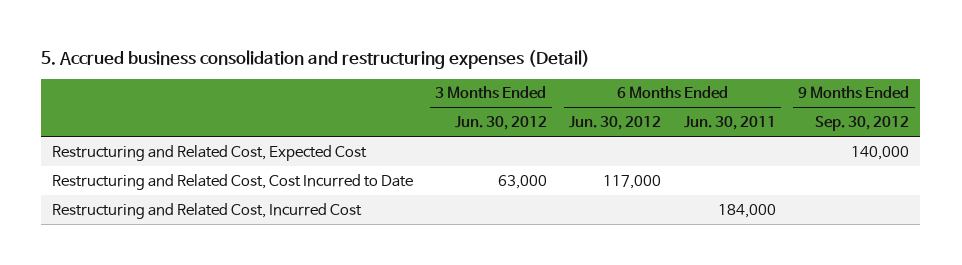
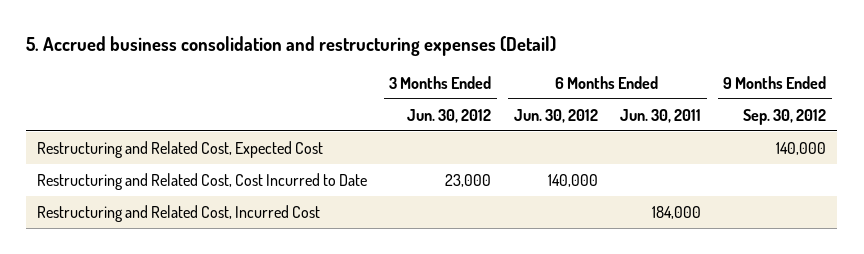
- Restructuring and Related Cost, Cost Incurred to Date | 63,000 | 117,000 | |
+ Restructuring and Related Cost, Cost Incurred to Date | 23,000 | 140,000 | |

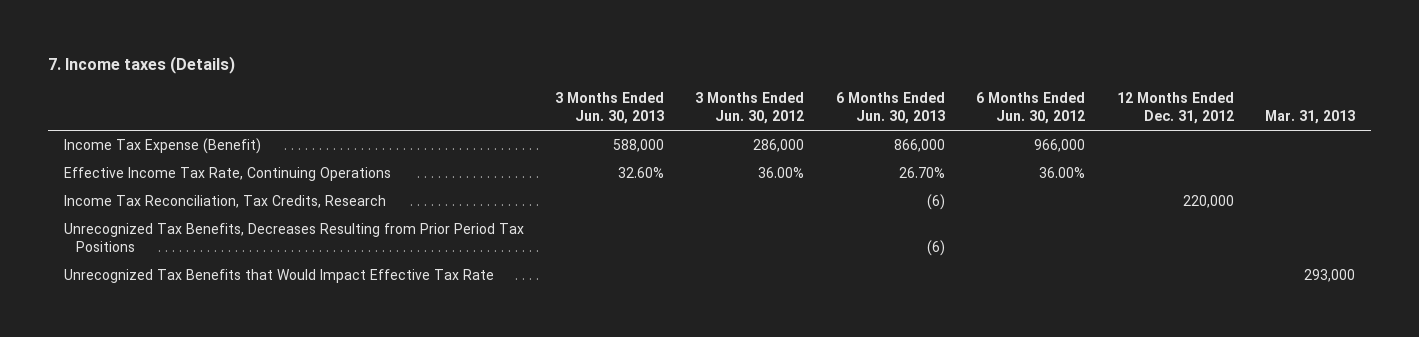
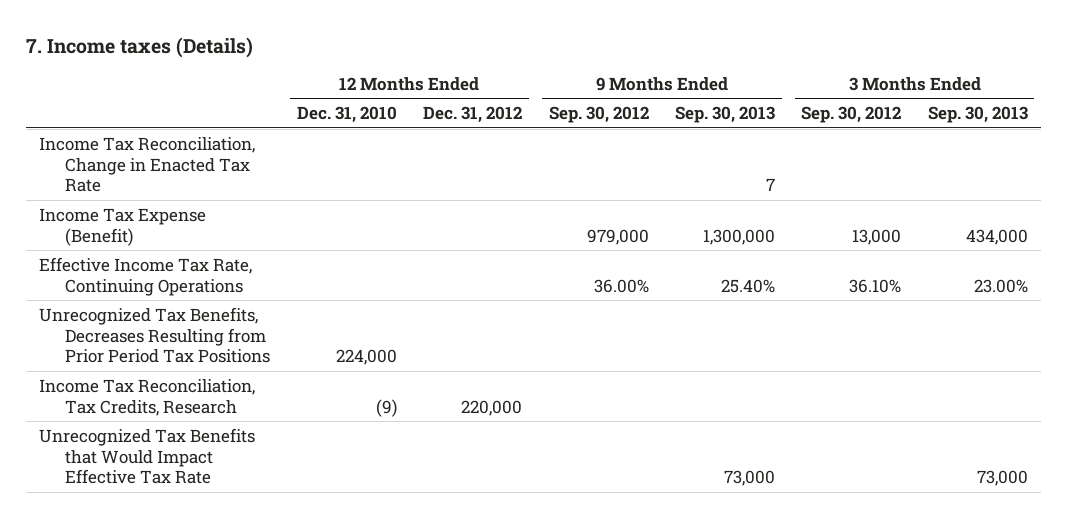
- | 3 Months Ended Jun. 30, 2013 | 3 Months Ended Jun. 30, 2012 | 6 Months Ended Jun. 30, 2013 | 6 Months Ended Jun. 30, 2012 | 12 Months Ended Dec. 31, 2012 | Mar. 31, 2013
+ | 12 Months Ended Dec. 31, 2010 | 12 Months Ended Dec. 31, 2012 | 9 Months Ended Sep. 30, 2012 | 9 Months Ended Sep. 30, 2013 | 3 Months Ended Sep. 30, 2012 | 3 Months Ended Sep. 30, 2013
+ Income Tax Reconciliation, Change in Enacted Tax Rate | | | | 7 | |
moved down: Income Tax Reconciliation, Tax Credits, Research | (9) | 220,000 | | | |

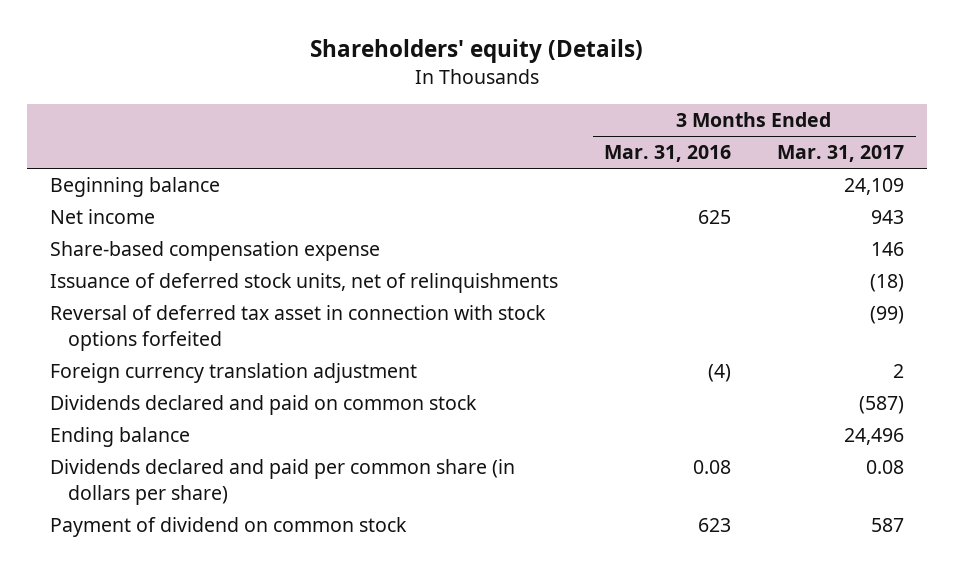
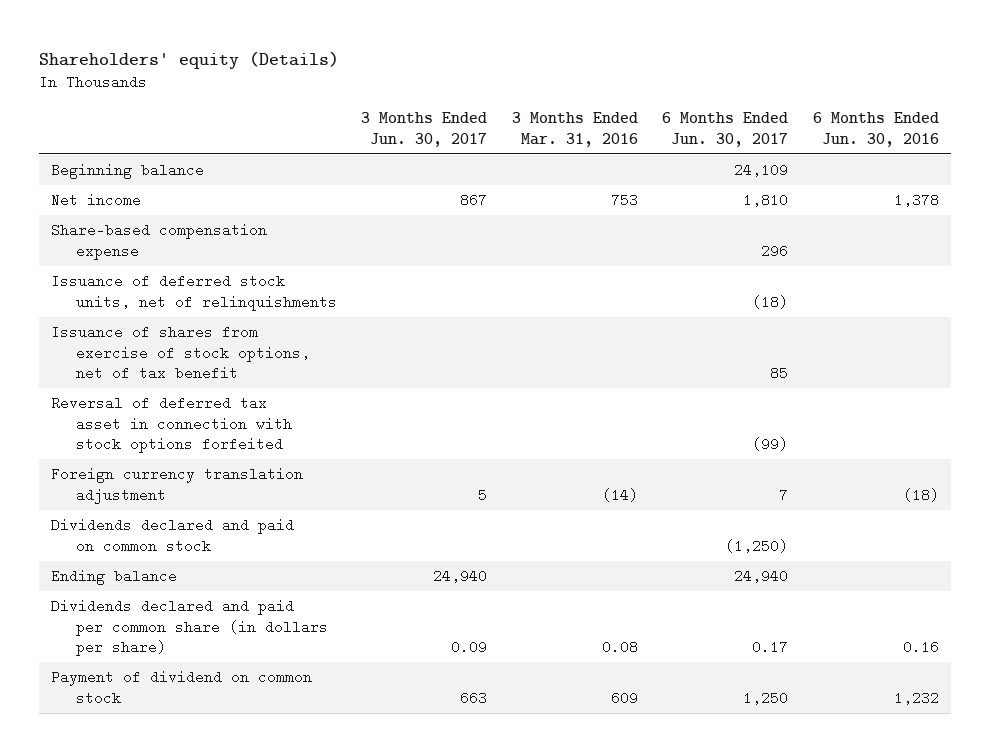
- | 3 Months Ended Mar. 31, 2016 | 3 Months Ended Mar. 31, 2017
+ | 3 Months Ended Jun. 30, 2017 | 3 Months Ended Mar. 31, 2016 | 6 Months Ended Jun. 30, 2017 | 6 Months Ended Jun. 30, 2016
- Net income | 625 | 943
+ Net income | 867 | 753 | 1,810 | 1,378
+ Issuance of shares from exercise of stock options, net of tax benefit | | | 85 |
- Foreign currency translation adjustment | (4) | 2
+ Foreign currency translation adjustment | 5 | (14) | 7 | (18)
- Payment of dividend on common stock | 623 | 587
+ Payment of dividend on common stock | 663 | 609 | 1,250 | 1,232

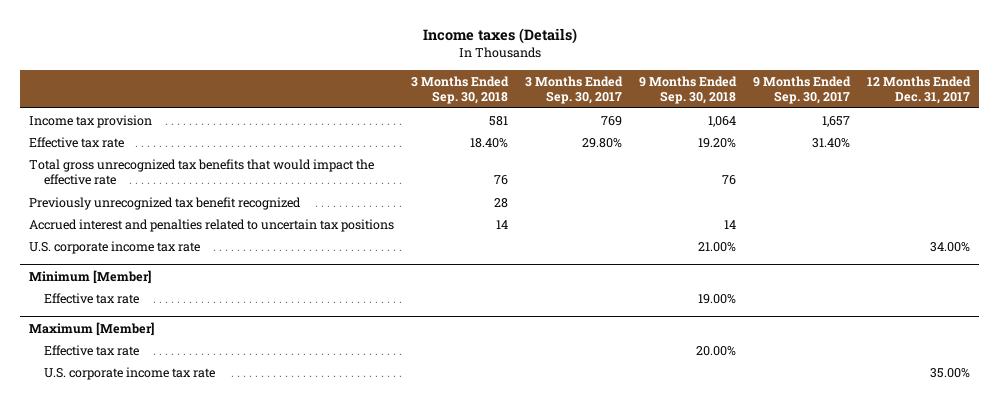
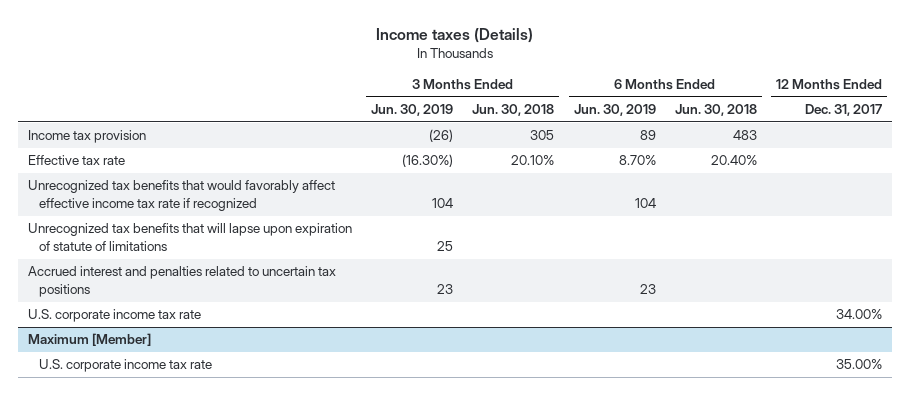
- | 3 Months Ended Sep. 30, 2018 | 3 Months Ended Sep. 30, 2017 | 9 Months Ended Sep. 30, 2018 | 9 Months Ended Sep. 30, 2017 | 12 Months Ended Dec. 31, 2017
+ | 3 Months Ended Jun. 30, 2019 | 3 Months Ended Jun. 30, 2018 | 6 Months Ended Jun. 30, 2019 | 6 Months Ended Jun. 30, 2018 | 12 Months Ended Dec. 31, 2017
- Total gross unrecognized tax benefits that would impact the effective rate | 76 | | 76 | |
- Previously unrecognized tax benefit recognized | 28 | | | |
+ Unrecognized tax benefits that would favorably affect effective income tax rate if recognized | 104 | | 104 | |
+ Unrecognized tax benefits that will lapse upon expiration of statute of limitations | 25 | | | |
- Minimum [Member]
- Effective tax rate | | | 19.00% | |
@ Maximum [Member]
- Effective tax rate | | | 20.00% | |

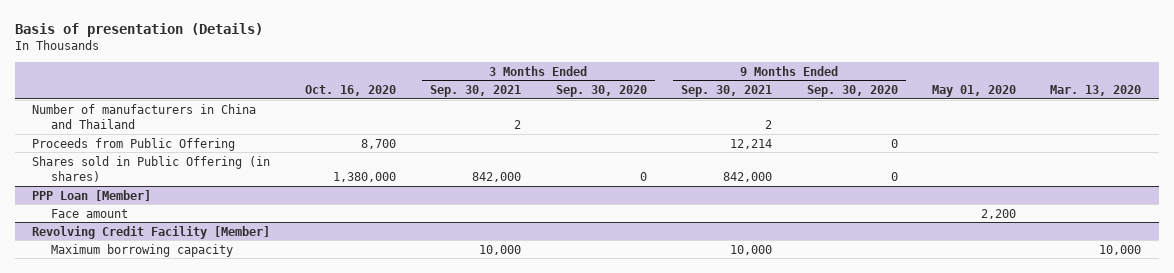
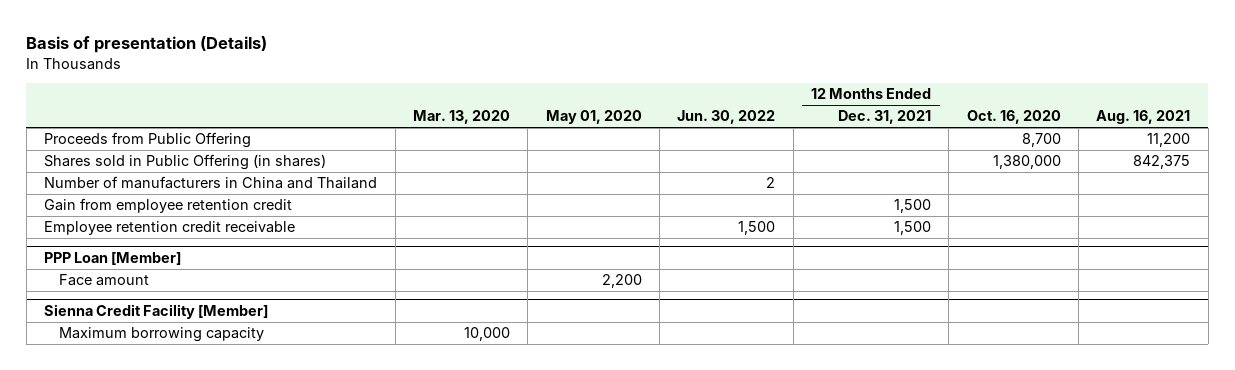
- | Oct. 16, 2020 | 3 Months Ended Sep. 30, 2021 | 3 Months Ended Sep. 30, 2020 | 9 Months Ended Sep. 30, 2021 | 9 Months Ended Sep. 30, 2020 | May 01, 2020 | Mar. 13, 2020
+ | Mar. 13, 2020 | May 01, 2020 | Jun. 30, 2022 | 12 Months Ended Dec. 31, 2021 | Oct. 16, 2020 | Aug. 16, 2021
moved down: Number of manufacturers in China and Thailand | | | 2 | | |
+ Gain from employee retention credit | | | | 1,500 | |
+ Employee retention credit receivable | | | 1,500 | 1,500 | |
- Revolving Credit Facility [Member]
+ Sienna Credit Facility [Member]

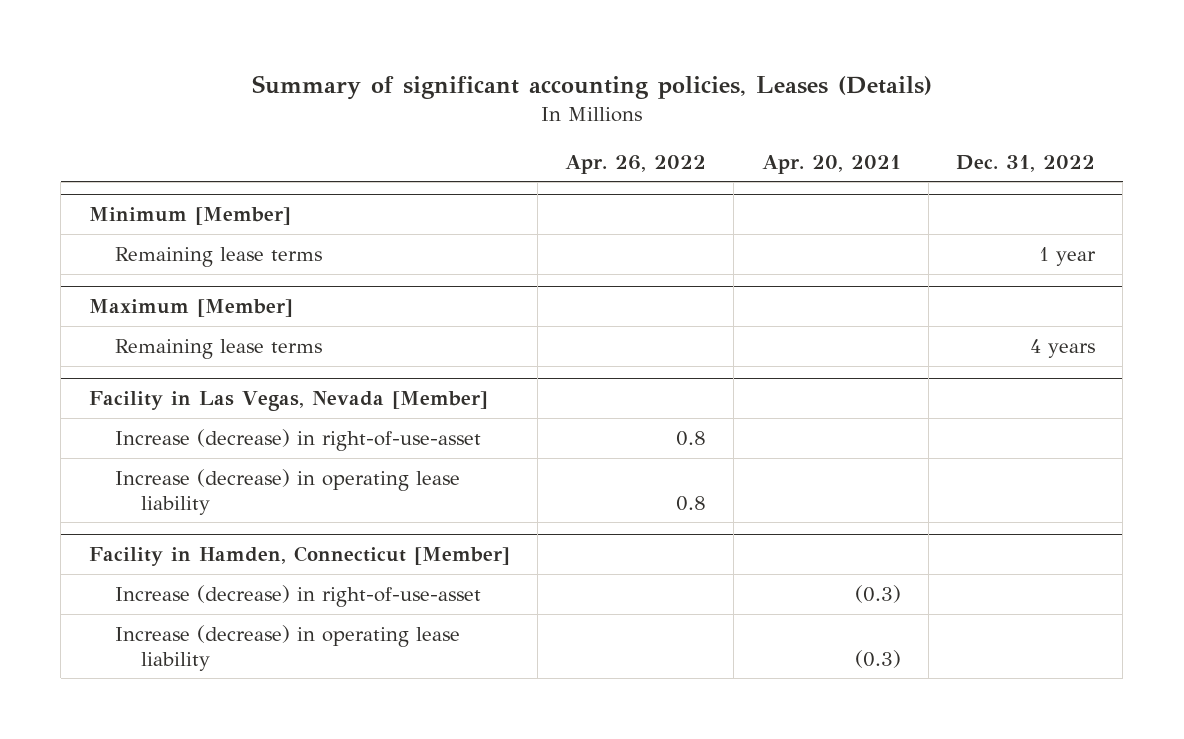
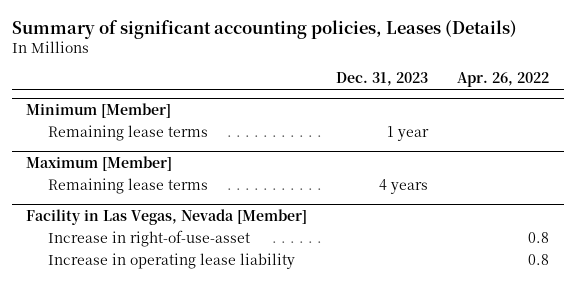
- | Apr. 26, 2022 | Apr. 20, 2021 | Dec. 31, 2022
+ | Dec. 31, 2023 | Apr. 26, 2022
@ Facility in Las Vegas, Nevada [Member]
- Increase (decrease) in right-of-use-asset | 0.8 | |
- Increase (decrease) in operating lease liability | 0.8 | |
- Facility in Hamden, Connecticut [Member]
- Increase (decrease) in right-of-use-asset | | (0.3) |
- Increase (decrease) in operating lease liability | | (0.3) |
@ Facility in Las Vegas, Nevada [Member]
+ Increase in right-of-use-asset | | 0.8
+ Increase in operating lease liability | | 0.8

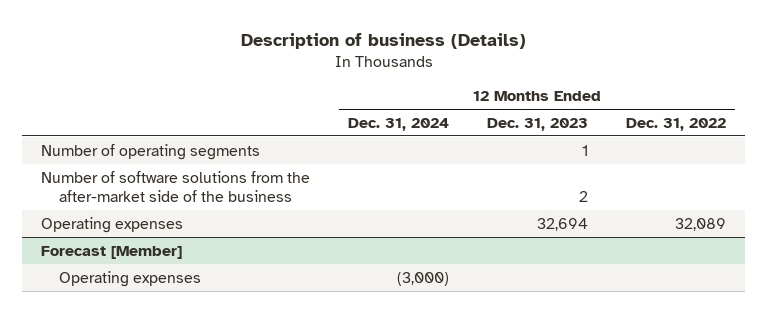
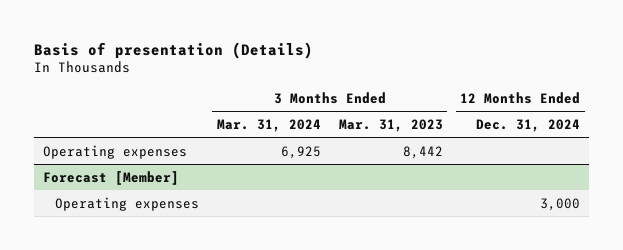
- Description of business (Details)
+ Basis of presentation (Details)
- | 12 Months Ended Dec. 31, 2024 | 12 Months Ended Dec. 31, 2023 | 12 Months Ended Dec. 31, 2022
+ | 3 Months Ended Mar. 31, 2024 | 3 Months Ended Mar. 31, 2023 | 12 Months Ended Dec. 31, 2024
- Number of operating segments | | 1 |
- Number of software solutions from the after-market side of the business | | 2 |
@ Forecast [Member]
- Operating expenses | (3,000) | |
+ Operating expenses | | | 3,000

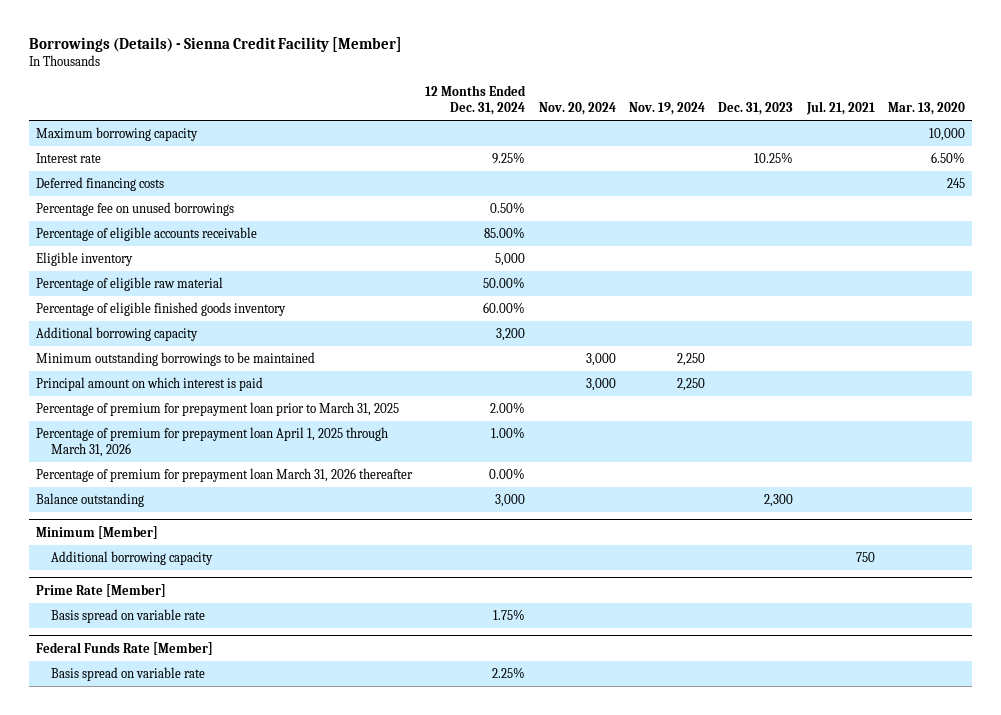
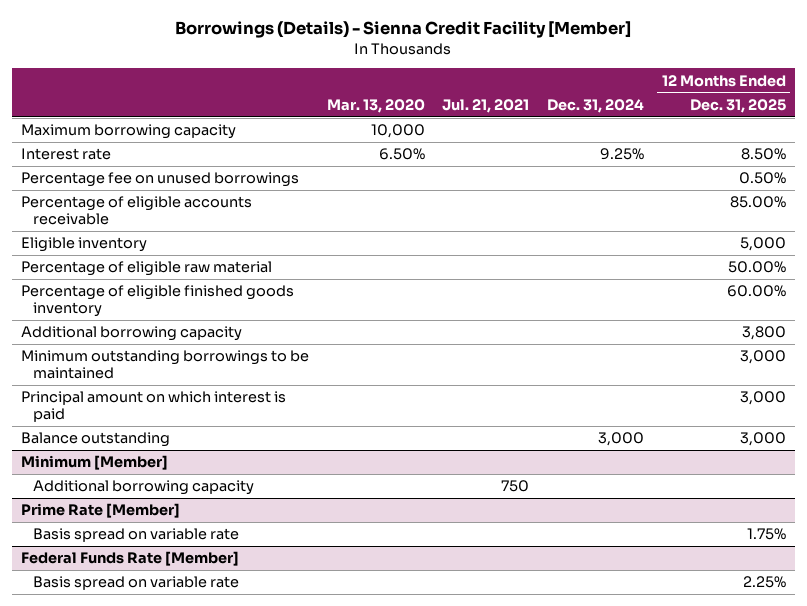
- | 12 Months Ended Dec. 31, 2024 | Nov. 20, 2024 | Nov. 19, 2024 | Dec. 31, 2023 | Jul. 21, 2021 | Mar. 13, 2020
+ | Mar. 13, 2020 | Jul. 21, 2021 | Dec. 31, 2024 | 12 Months Ended Dec. 31, 2025
- Deferred financing costs | | | | | | 245
- Percentage of premium for prepayment loan prior to March 31, 2025 | 2.00% | | | | |
- Percentage of premium for prepayment loan April 1, 2025 through March 31, 2026 | 1.00% | | | | |
- Percentage of premium for prepayment loan March 31, 2026 thereafter | 0.00% | | | | |

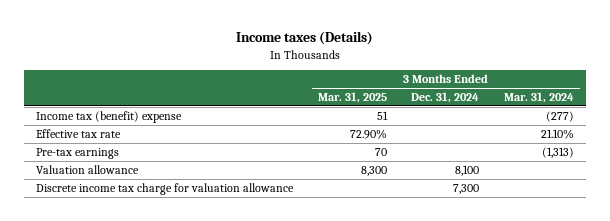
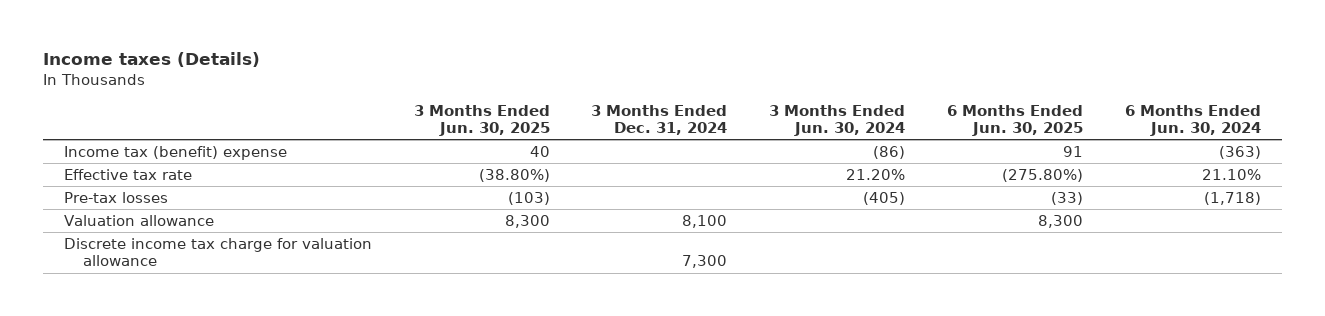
- | 3 Months Ended Mar. 31, 2025 | 3 Months Ended Dec. 31, 2024 | 3 Months Ended Mar. 31, 2024
+ | 3 Months Ended Jun. 30, 2025 | 3 Months Ended Dec. 31, 2024 | 3 Months Ended Jun. 30, 2024 | 6 Months Ended Jun. 30, 2025 | 6 Months Ended Jun. 30, 2024
- Pre-tax earnings | 70 | | (1,313)
+ Pre-tax losses | (103) | | (405) | (33) | (1,718)

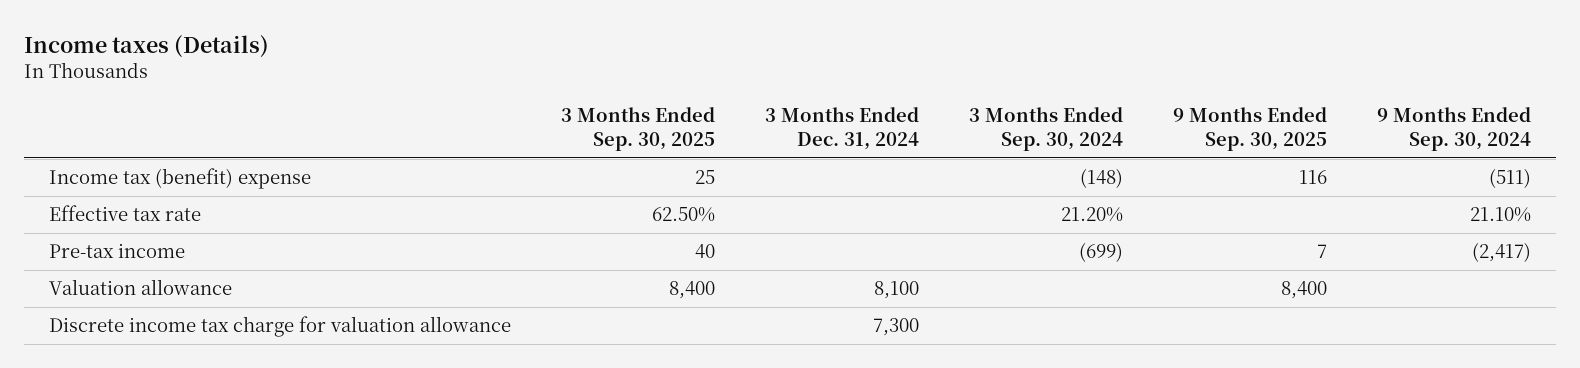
- | 3 Months Ended Jun. 30, 2025 | 3 Months Ended Dec. 31, 2024 | 3 Months Ended Jun. 30, 2024 | 6 Months Ended Jun. 30, 2025 | 6 Months Ended Jun. 30, 2024
+ | 3 Months Ended Sep. 30, 2025 | 3 Months Ended Dec. 31, 2024 | 3 Months Ended Sep. 30, 2024 | 9 Months Ended Sep. 30, 2025 | 9 Months Ended Sep. 30, 2024
- Pre-tax losses | (103) | | (405) | (33) | (1,718)
+ Pre-tax income | 40 | | (699) | 7 | (2,417)

